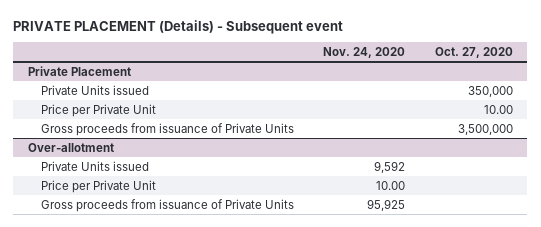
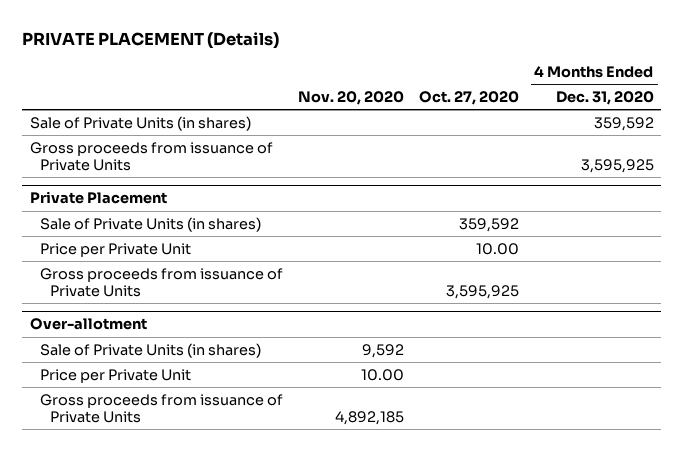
- PRIVATE PLACEMENT (Details) - Subsequent event
+ PRIVATE PLACEMENT (Details)
- | Nov. 24, 2020 | Oct. 27, 2020
+ | Nov. 20, 2020 | Oct. 27, 2020 | 4 Months Ended Dec. 31, 2020
+ Sale of Private Units (in shares) | | | 359,592
+ Gross proceeds from issuance of Private Units | | | 3,595,925
@ Private Placement
- Private Units issued | | 350,000
+ Sale of Private Units (in shares) | | 359,592 |
- Gross proceeds from issuance of Private Units | | 3,500,000
+ Gross proceeds from issuance of Private Units | | 3,595,925 |
@ Over-allotment
- Private Units issued | 9,592 |
+ Sale of Private Units (in shares) | 9,592 | |

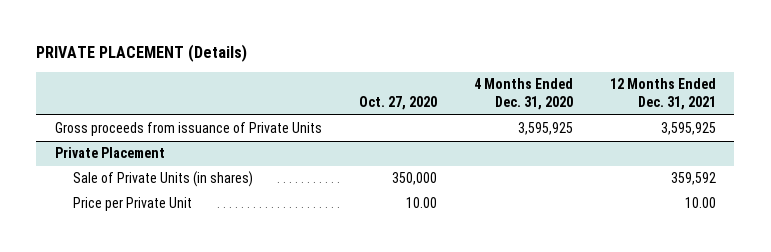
- | Nov. 20, 2020 | Oct. 27, 2020 | 4 Months Ended Dec. 31, 2020
+ | Oct. 27, 2020 | 4 Months Ended Dec. 31, 2020 | 12 Months Ended Dec. 31, 2021
- Sale of Private Units (in shares) | | | 359,592
@ Private Placement
- Sale of Private Units (in shares) | | 359,592 |
+ Sale of Private Units (in shares) | 350,000 | | 359,592
- Gross proceeds from issuance of Private Units | | 3,595,925 |
- Over-allotment
- Sale of Private Units (in shares) | 9,592 | |
- Price per Private Unit | 10.00 | |
- Gross proceeds from issuance of Private Units | 4,892,185 | |

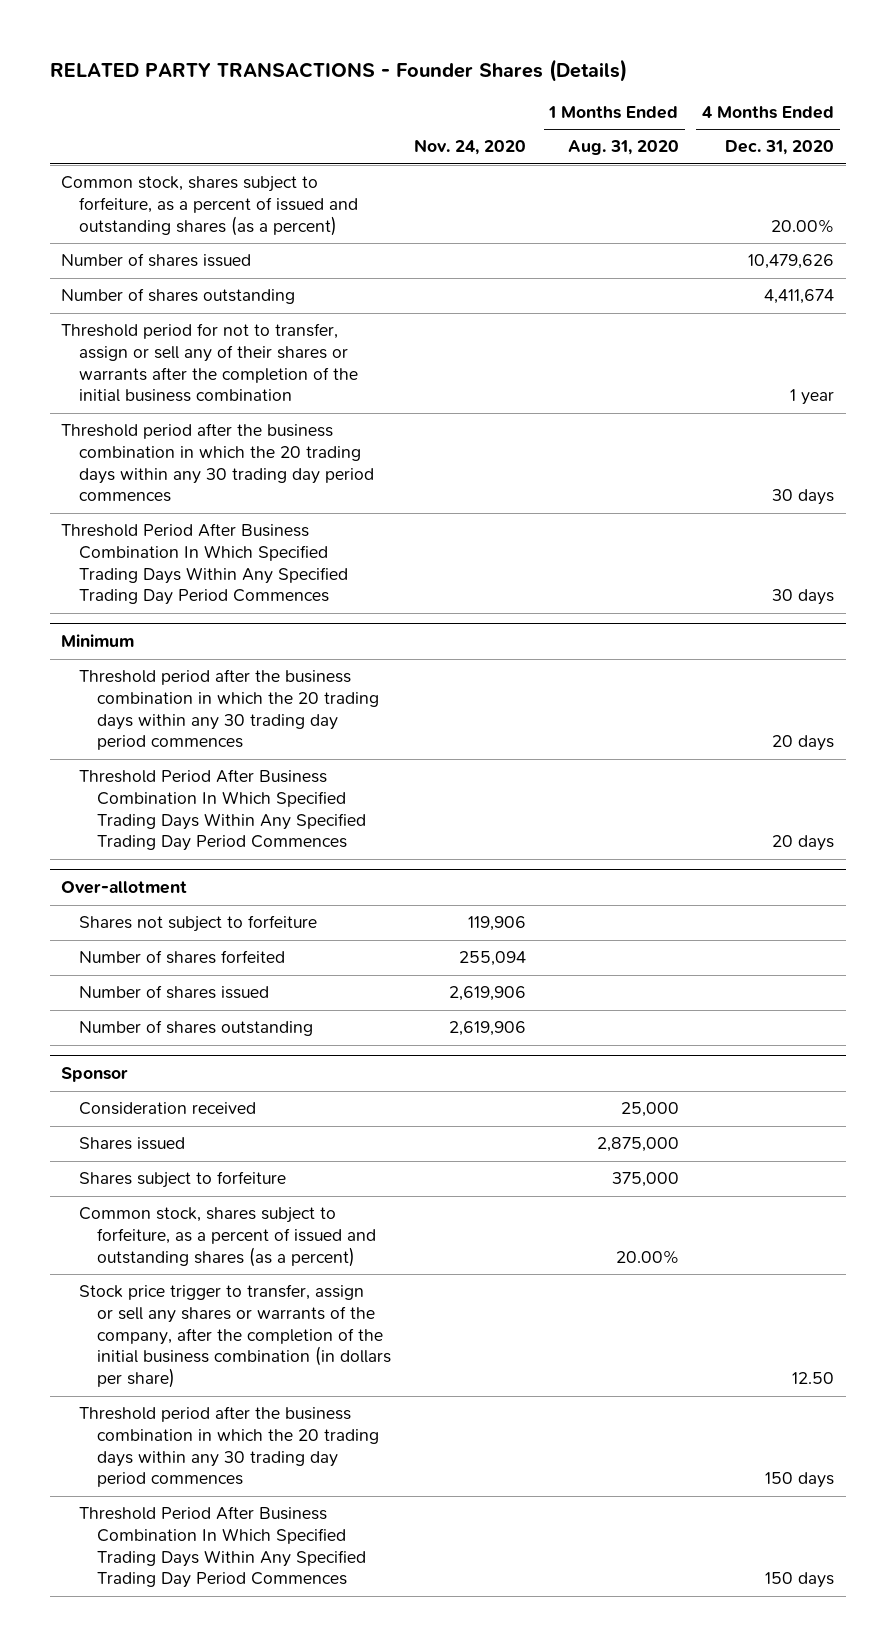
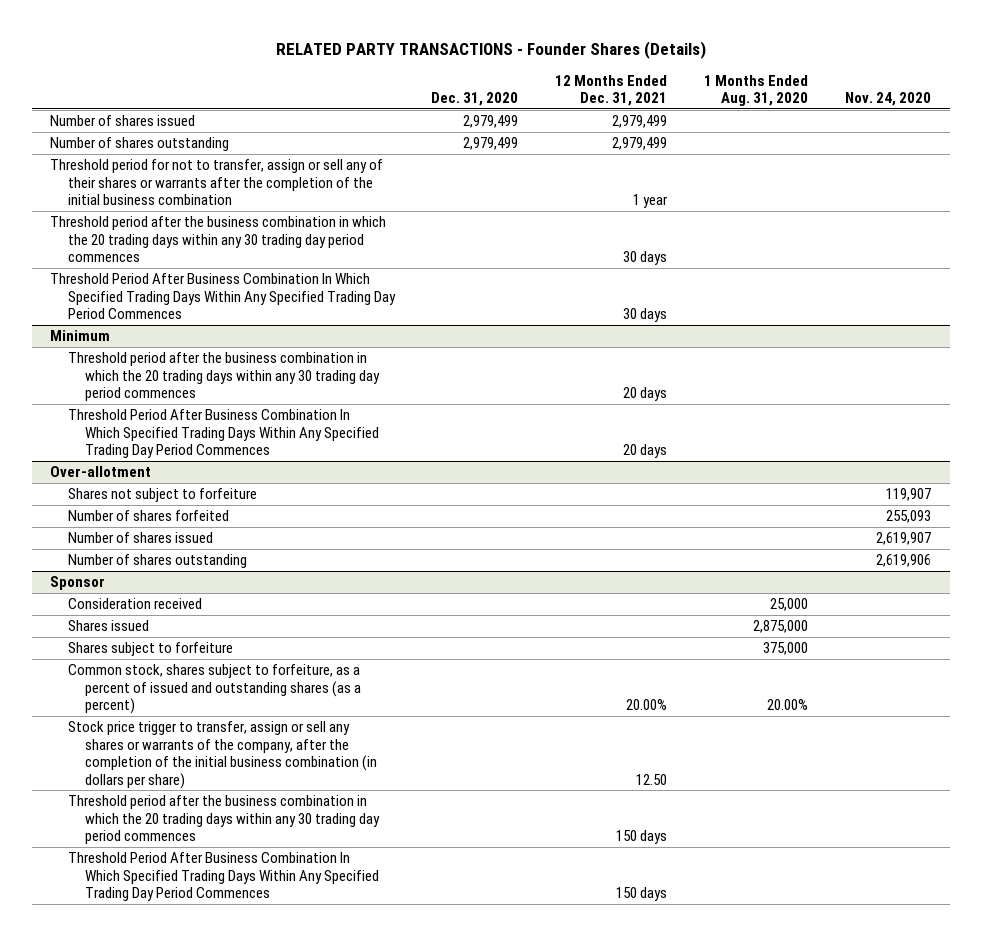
- | Nov. 24, 2020 | 1 Months Ended Aug. 31, 2020 | 4 Months Ended Dec. 31, 2020
+ | Dec. 31, 2020 | 12 Months Ended Dec. 31, 2021 | 1 Months Ended Aug. 31, 2020 | Nov. 24, 2020
- Common stock, shares subject to forfeiture, as a percent of issued and outstanding shares (as a percent) | | | 20.00%
@ Over-allotment
- Shares not subject to forfeiture | 119,906 | |
- Number of shares forfeited | 255,094 | |
- Number of shares issued | 2,619,906 | |
+ Shares not subject to forfeiture | | | | 119,907
+ Number of shares forfeited | | | | 255,093
+ Number of shares issued | | | | 2,619,907

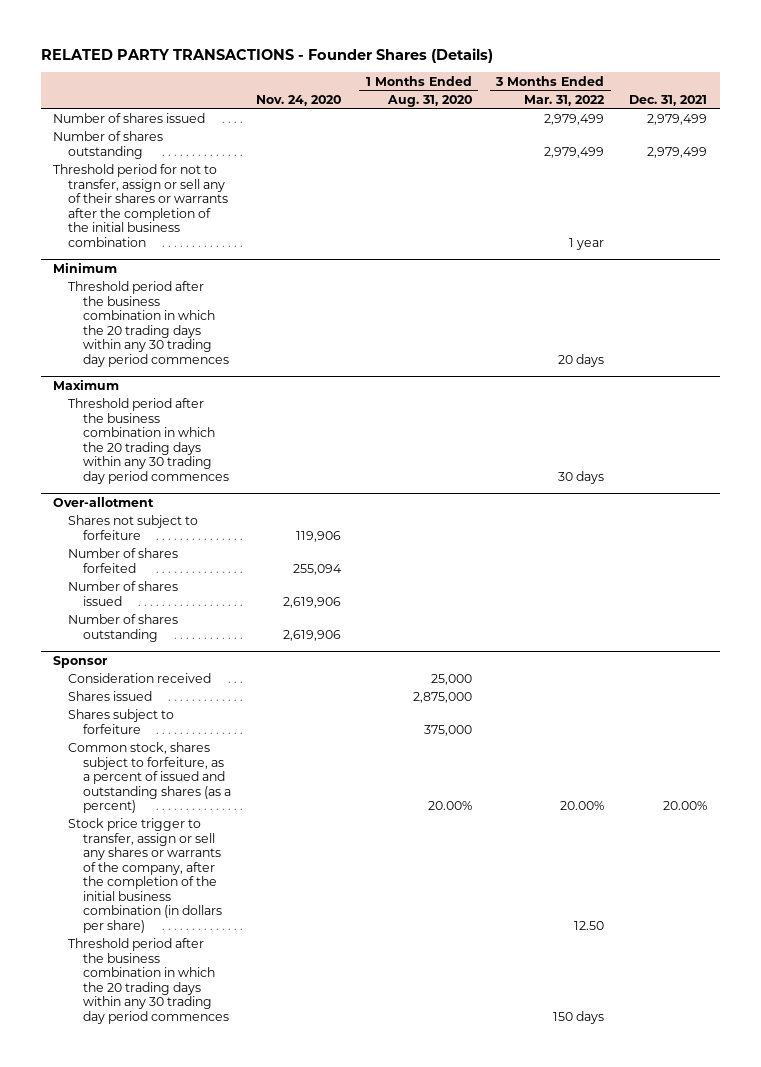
- | Dec. 31, 2020 | 12 Months Ended Dec. 31, 2021 | 1 Months Ended Aug. 31, 2020 | Nov. 24, 2020
+ | Nov. 24, 2020 | 1 Months Ended Aug. 31, 2020 | 3 Months Ended Mar. 31, 2022 | Dec. 31, 2021
- Threshold period after the business combination in which the 20 trading days within any 30 trading day period commences | | 30 days | |
- Threshold Period After Business Combination In Which Specified Trading Days Within Any Specified Trading Day Period Commences | | 30 days | |
@ Minimum
- Threshold Period After Business Combination In Which Specified Trading Days Within Any Specified Trading Day Period Commences | | 20 days | |
+ Maximum
+ Threshold period after the business combination in which the 20 trading days within any 30 trading day period commences | | | 30 days |
@ Over-allotment
- Shares not subject to forfeiture | | | | 119,907
- Number of shares forfeited | | | | 255,093
- Number of shares issued | | | | 2,619,907
+ Shares not subject to forfeiture | 119,906 | | |
+ Number of shares forfeited | 255,094 | | |
+ Number of shares issued | 2,619,906 | | |
@ Sponsor
- Threshold Period After Business Combination In Which Specified Trading Days Within Any Specified Trading Day Period Commences | | 150 days | |

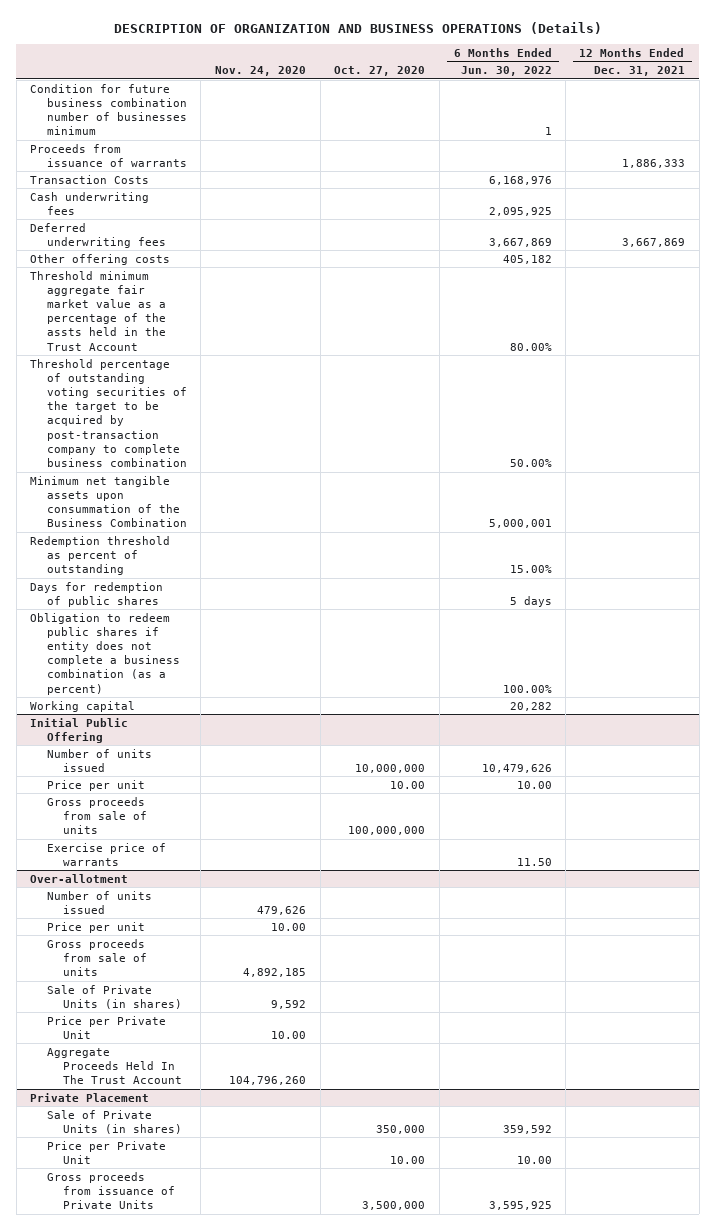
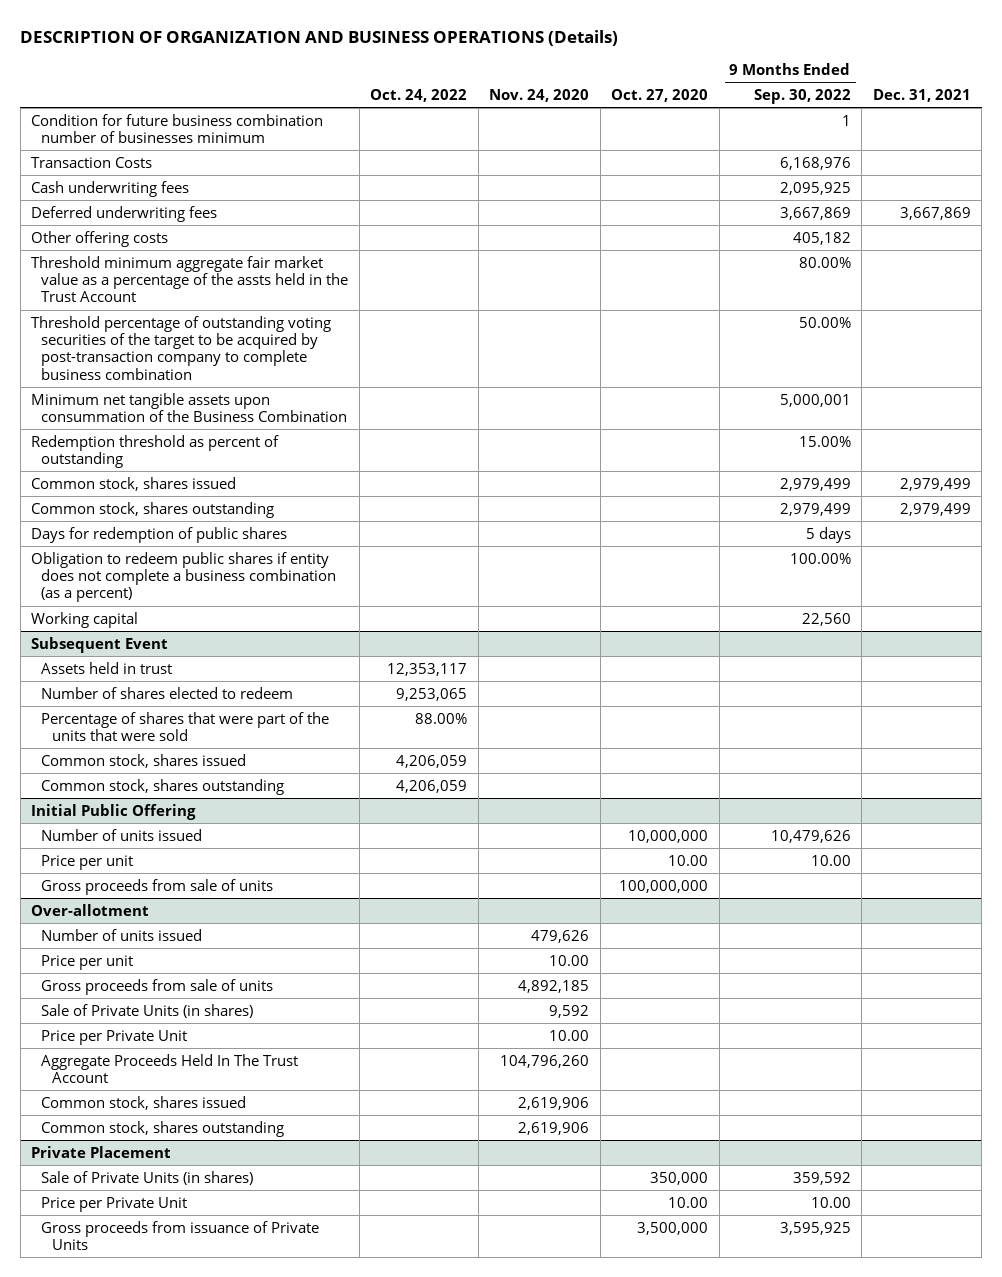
- | Nov. 24, 2020 | Oct. 27, 2020 | 6 Months Ended Jun. 30, 2022 | 12 Months Ended Dec. 31, 2021
+ | Oct. 24, 2022 | Nov. 24, 2020 | Oct. 27, 2020 | 9 Months Ended Sep. 30, 2022 | Dec. 31, 2021
- Proceeds from issuance of warrants | | | | 1,886,333
+ Common stock, shares issued | | | | 2,979,499 | 2,979,499
+ Common stock, shares outstanding | | | | 2,979,499 | 2,979,499
+ Subsequent Event
+ Assets held in trust | 12,353,117 | | | |
+ Number of shares elected to redeem | 9,253,065 | | | |
+ Percentage of shares that were part of the units that were sold | 88.00% | | | |
+ Common stock, shares issued | 4,206,059 | | | |
+ Common stock, shares outstanding | 4,206,059 | | | |
@ Initial Public Offering
- Exercise price of warrants | | | 11.50 |
@ Over-allotment
+ Common stock, shares issued | | 2,619,906 | | |
+ Common stock, shares outstanding | | 2,619,906 | | |

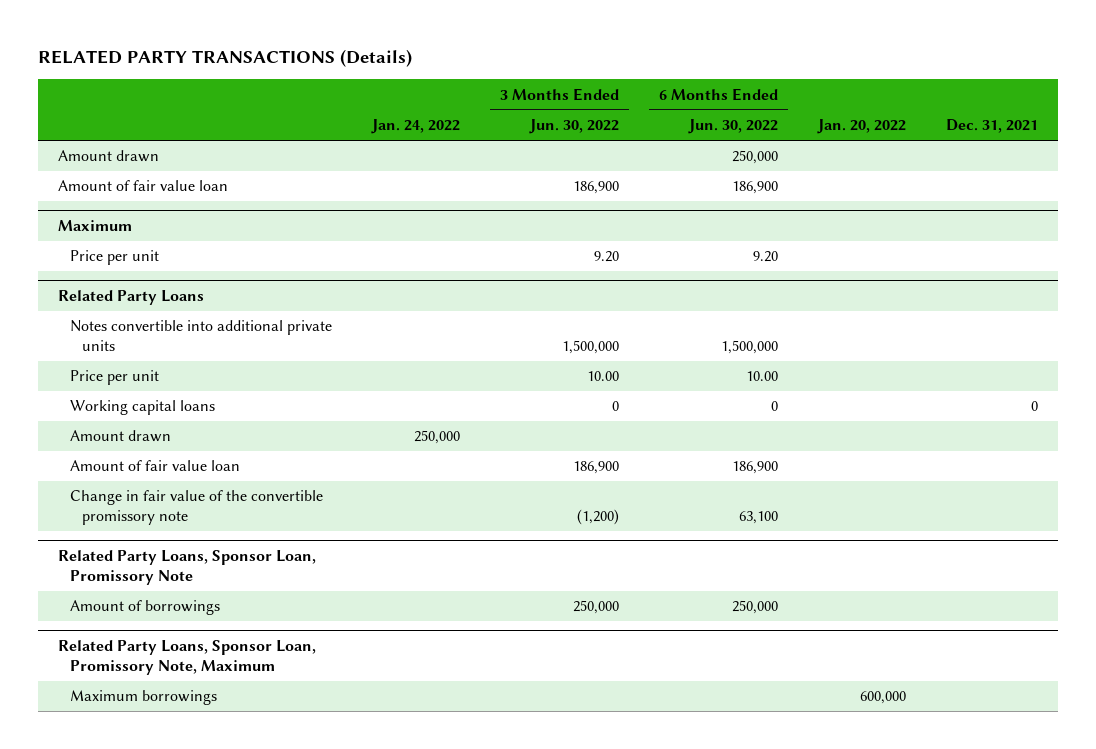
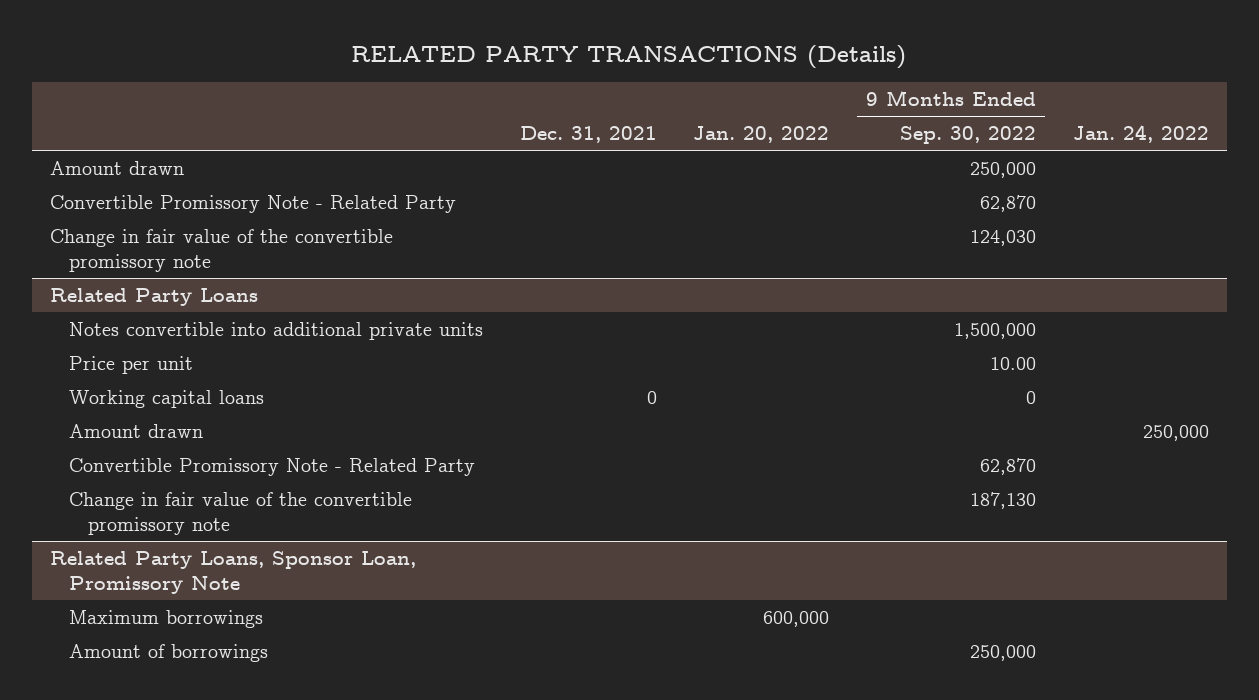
- | Jan. 24, 2022 | 3 Months Ended Jun. 30, 2022 | 6 Months Ended Jun. 30, 2022 | Jan. 20, 2022 | Dec. 31, 2021
+ | Dec. 31, 2021 | Jan. 20, 2022 | 9 Months Ended Sep. 30, 2022 | Jan. 24, 2022
- Amount of fair value loan | | 186,900 | 186,900 | |
- Maximum
- Price per unit | | 9.20 | 9.20 | |
+ Convertible Promissory Note - Related Party | | | 62,870 |
+ Change in fair value of the convertible promissory note | | | 124,030 |
@ Related Party Loans
- Amount of fair value loan | | 186,900 | 186,900 | |
+ Convertible Promissory Note - Related Party | | | 62,870 |
@ Related Party Loans, Sponsor Loan, Promissory Note
+ Maximum borrowings | | 600,000 | |
- Related Party Loans, Sponsor Loan, Promissory Note, Maximum
- Maximum borrowings | | | | 600,000 |

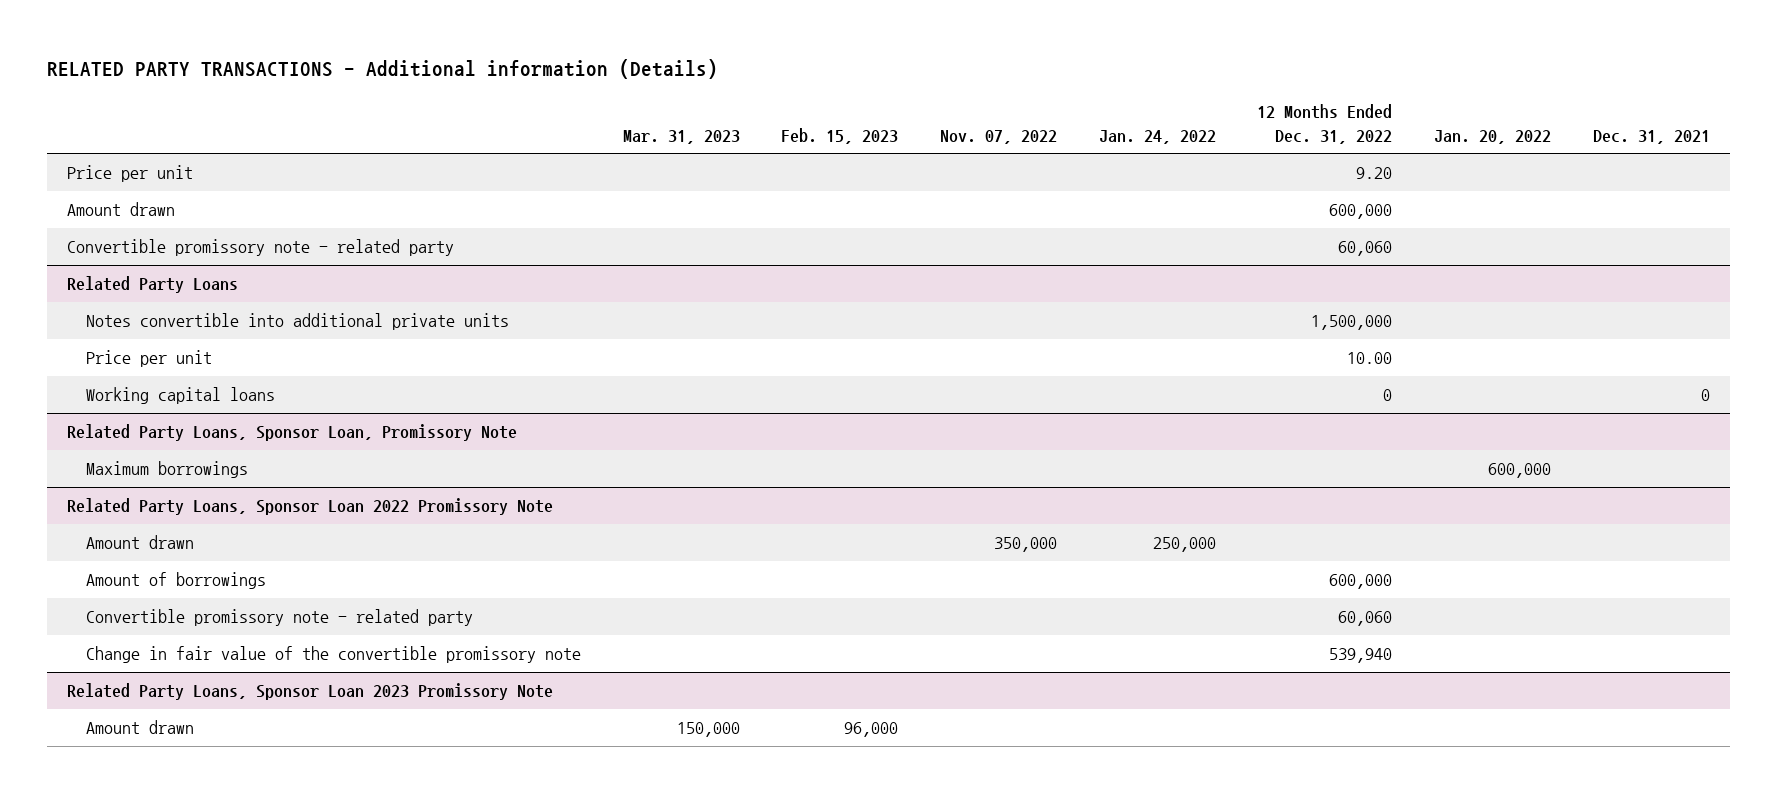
- RELATED PARTY TRANSACTIONS (Details)
+ RELATED PARTY TRANSACTIONS - Additional information (Details)
- | Dec. 31, 2021 | Jan. 20, 2022 | 9 Months Ended Sep. 30, 2022 | Jan. 24, 2022
+ | Mar. 31, 2023 | Feb. 15, 2023 | Nov. 07, 2022 | Jan. 24, 2022 | 12 Months Ended Dec. 31, 2022 | Jan. 20, 2022 | Dec. 31, 2021
+ Price per unit | | | | | 9.20 | |
- Convertible Promissory Note - Related Party | | | 62,870 |
- Change in fair value of the convertible promissory note | | | 124,030 |
+ Convertible promissory note - related party | | | | | 60,060 | |
@ Related Party Loans
- Amount drawn | | | | 250,000
- Convertible Promissory Note - Related Party | | | 62,870 |
- Change in fair value of the convertible promissory note | | | 187,130 |
@ Related Party Loans, Sponsor Loan, Promissory Note
- Amount of borrowings | | | 250,000 |
+ Related Party Loans, Sponsor Loan 2022 Promissory Note
+ Amount drawn | | | 350,000 | 250,000 | | |
+ Amount of borrowings | | | | | 600,000 | |
+ Convertible promissory note - related party | | | | | 60,060 | |
+ Change in fair value of the convertible promissory note | | | | | 539,940 | |
+ Related Party Loans, Sponsor Loan 2023 Promissory Note
+ Amount drawn | 150,000 | 96,000 | | | | |

